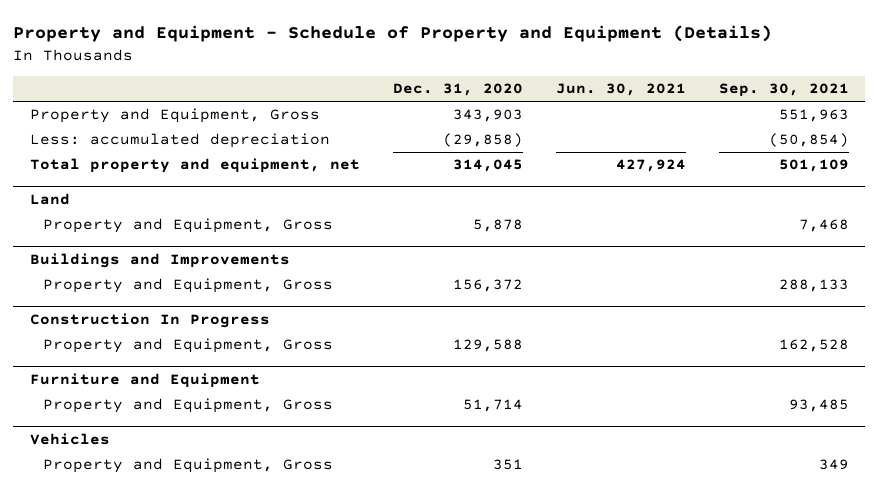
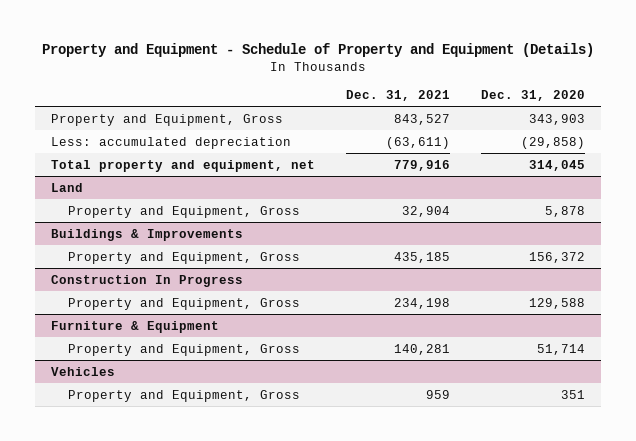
- | Dec. 31, 2020 | Jun. 30, 2021 | Sep. 30, 2021
+ | Dec. 31, 2021 | Dec. 31, 2020
- Buildings and Improvements
+ Buildings & Improvements
- Furniture and Equipment
+ Furniture & Equipment

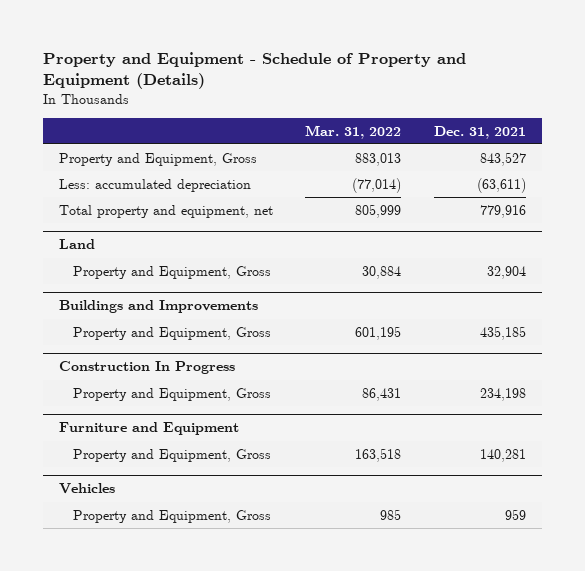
- | Dec. 31, 2021 | Dec. 31, 2020
+ | Mar. 31, 2022 | Dec. 31, 2021
- Buildings & Improvements
+ Buildings and Improvements
- Furniture & Equipment
+ Furniture and Equipment

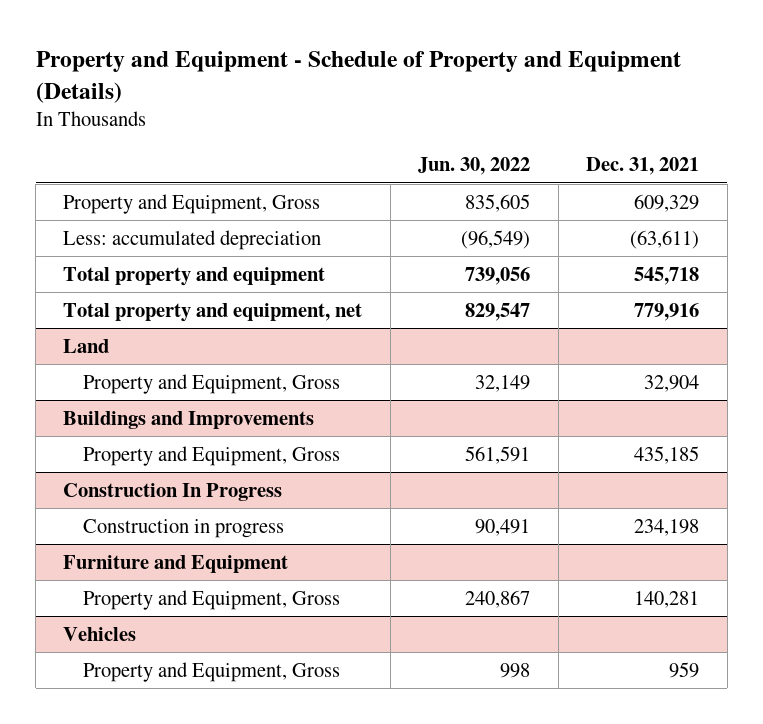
- | Mar. 31, 2022 | Dec. 31, 2021
+ | Jun. 30, 2022 | Dec. 31, 2021
- Property and Equipment, Gross | 883,013 | 843,527
+ Property and Equipment, Gross | 835,605 | 609,329
+ Total property and equipment | 739,056 | 545,718
@ Construction In Progress
- Property and Equipment, Gross | 86,431 | 234,198
+ Construction in progress | 90,491 | 234,198

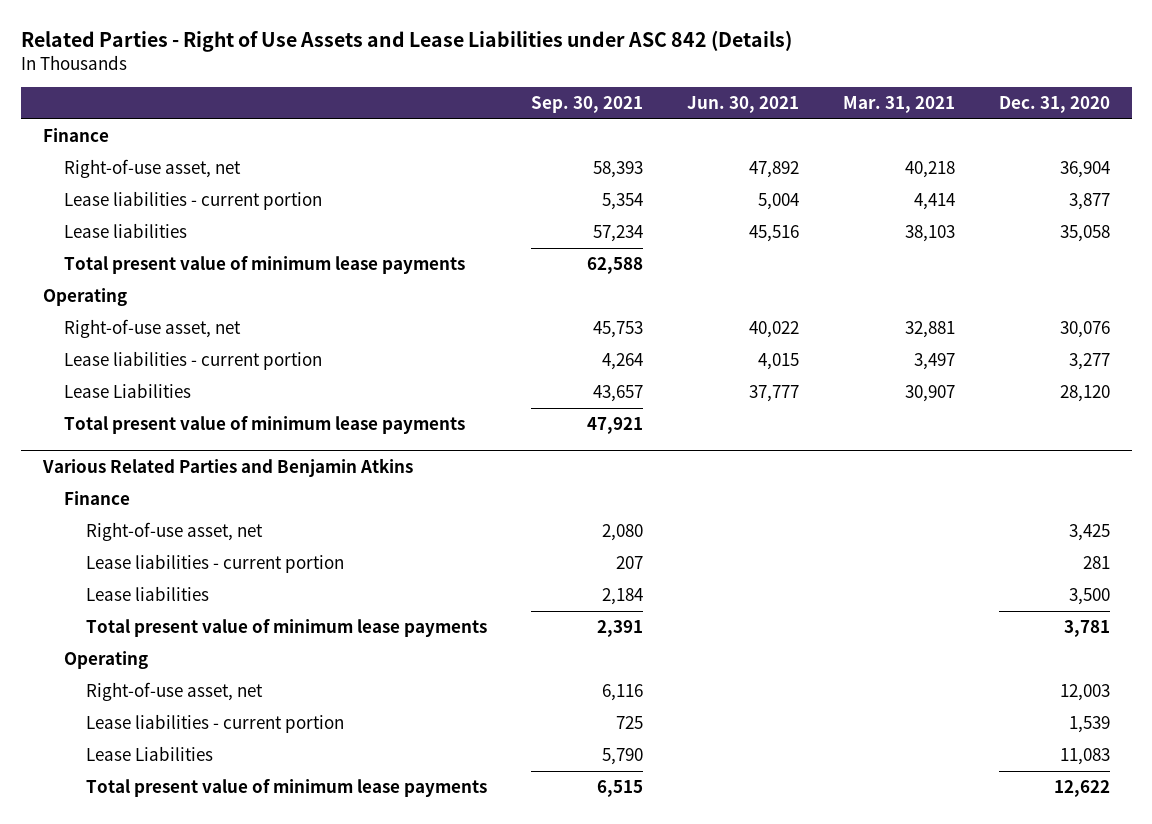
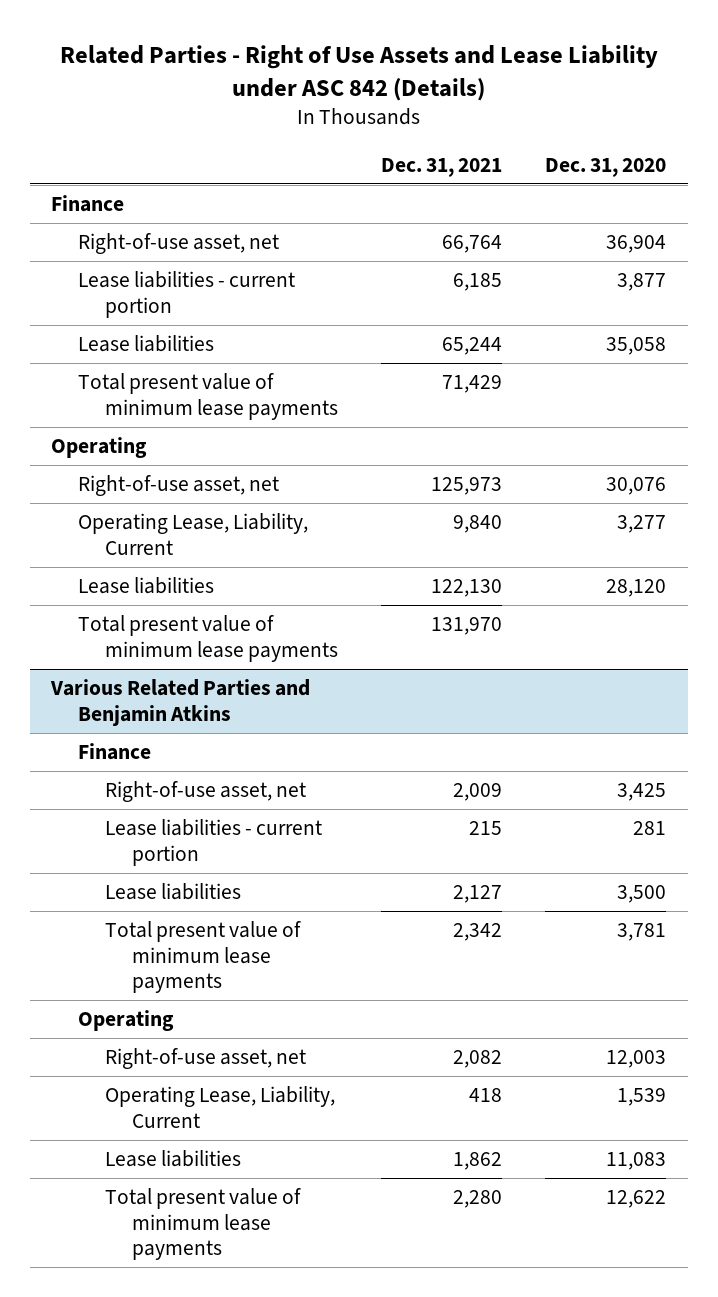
- Related Parties - Right of Use Assets and Lease Liabilities under ASC 842 (Details)
+ Related Parties - Right of Use Assets and Lease Liability under ASC 842 (Details)
- | Sep. 30, 2021 | Jun. 30, 2021 | Mar. 31, 2021 | Dec. 31, 2020
+ | Dec. 31, 2021 | Dec. 31, 2020
- Lease liabilities - current portion | 4,264 | 4,015 | 3,497 | 3,277
- Lease Liabilities | 43,657 | 37,777 | 30,907 | 28,120
+ Operating Lease, Liability, Current | 9,840 | 3,277
+ Lease liabilities | 122,130 | 28,120
@ Various Related Parties and Benjamin Atkins
- Lease liabilities - current portion | 725 | | | 1,539
- Lease Liabilities | 5,790 | | | 11,083
+ Operating Lease, Liability, Current | 418 | 1,539
+ Lease liabilities | 1,862 | 11,083

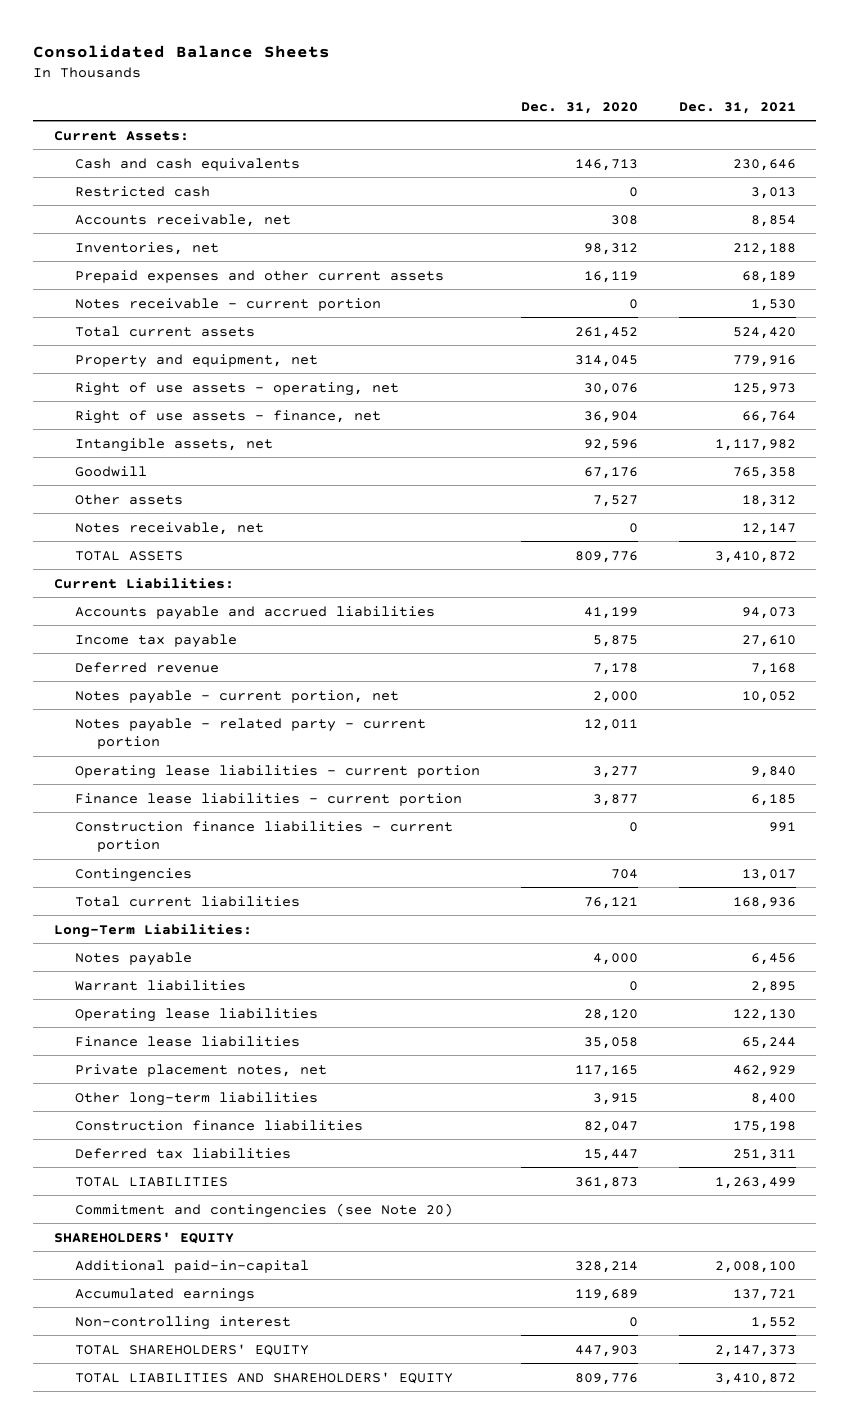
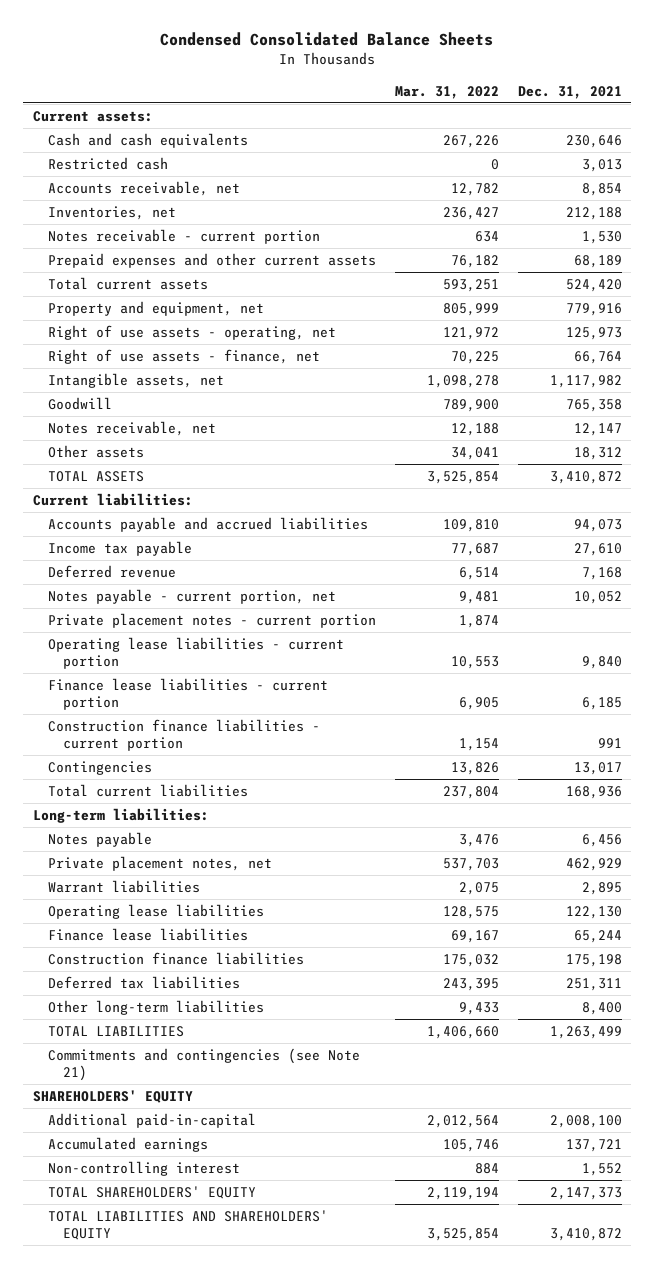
- Consolidated Balance Sheets
+ Condensed Consolidated Balance Sheets
- | Dec. 31, 2020 | Dec. 31, 2021
+ | Mar. 31, 2022 | Dec. 31, 2021
- Current Assets:
+ Current assets:
moved down: Prepaid expenses and other current assets | 76,182 | 68,189
moved down: Other assets | 34,041 | 18,312
- Current Liabilities:
+ Current liabilities:
- Notes payable - related party - current portion | 12,011 |
+ Private placement notes - current portion | 1,874 |
- Long-Term Liabilities:
+ Long-term liabilities:
moved up: Private placement notes, net | 537,703 | 462,929
moved down: Other long-term liabilities | 9,433 | 8,400
- Commitment and contingencies (see Note 20)
+ Commitments and contingencies (see Note 21)

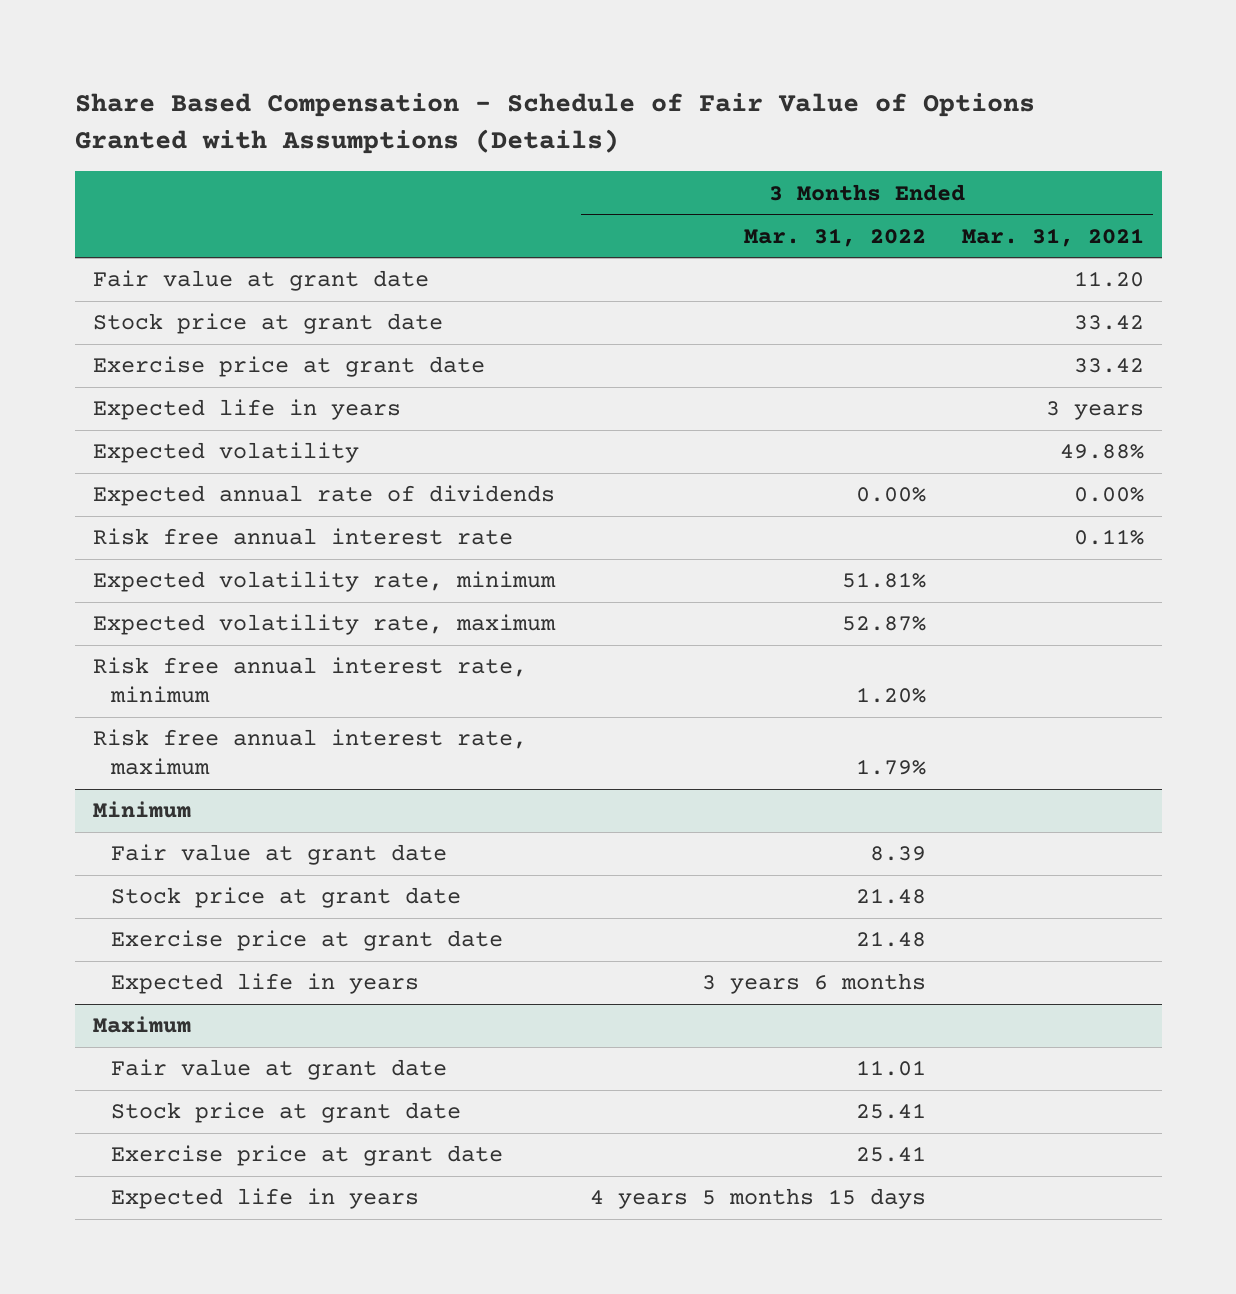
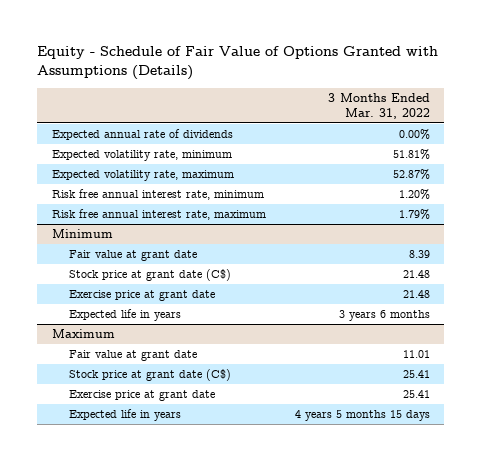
- Share Based Compensation - Schedule of Fair Value of Options Granted with Assumptions (Details)
+ Equity - Schedule of Fair Value of Options Granted with Assumptions (Details)
- | 3 Months Ended Mar. 31, 2022 | 3 Months Ended Mar. 31, 2021
+ | 3 Months Ended Mar. 31, 2022
- Fair value at grant date | | 11.20
- Stock price at grant date | | 33.42
- Exercise price at grant date | | 33.42
- Expected life in years | | 3 years
- Expected volatility | | 49.88%
- Risk free annual interest rate | | 0.11%
@ Minimum
- Stock price at grant date | 21.48 |
+ Stock price at grant date (C$) | 21.48
@ Maximum
- Stock price at grant date | 25.41 |
+ Stock price at grant date (C$) | 25.41

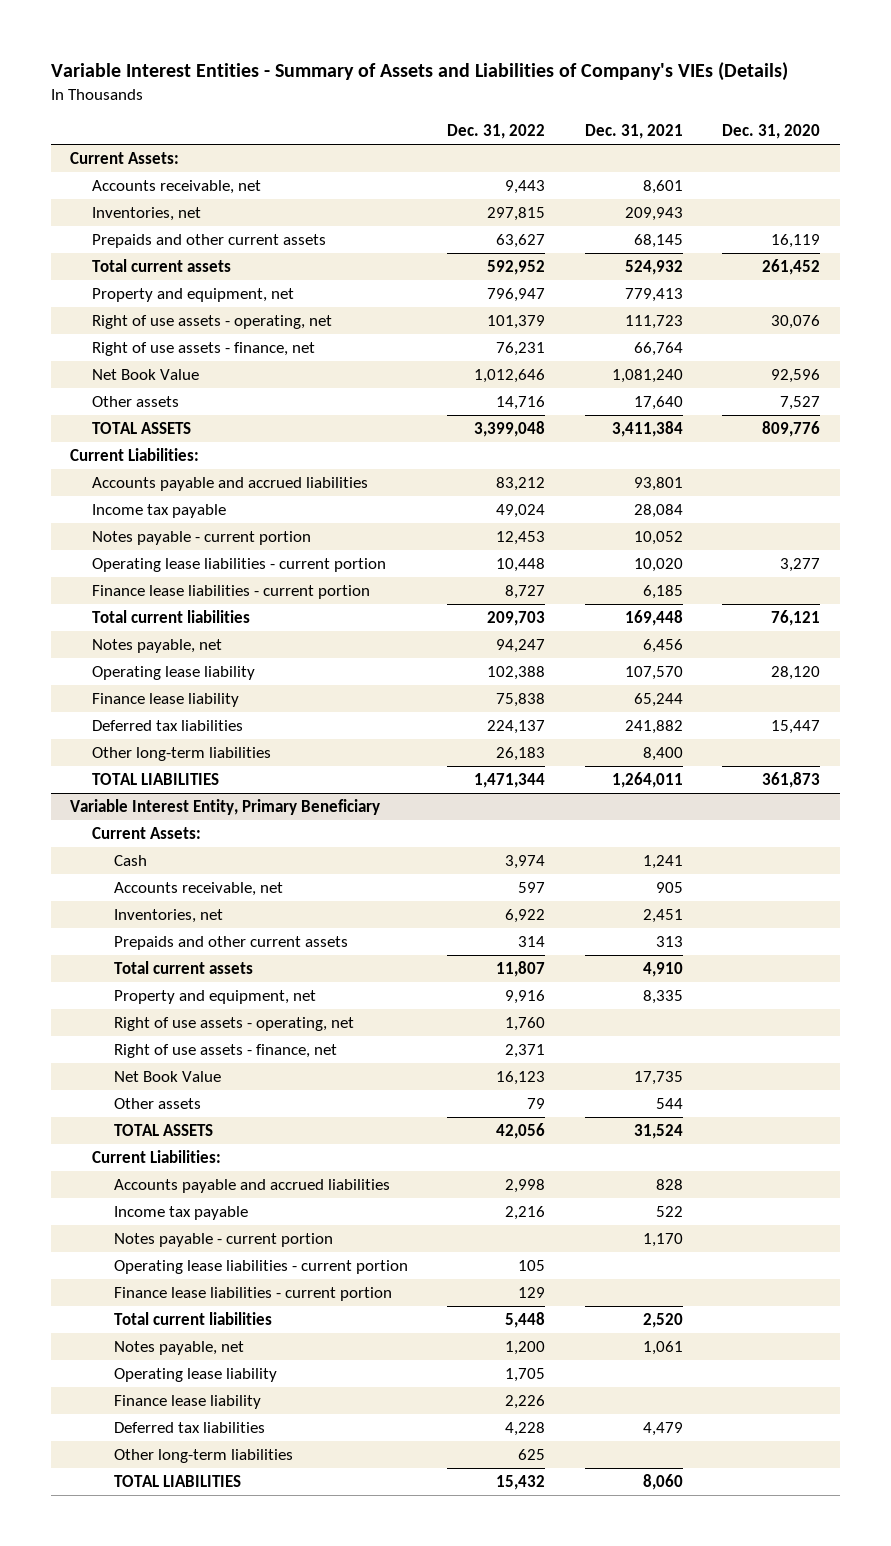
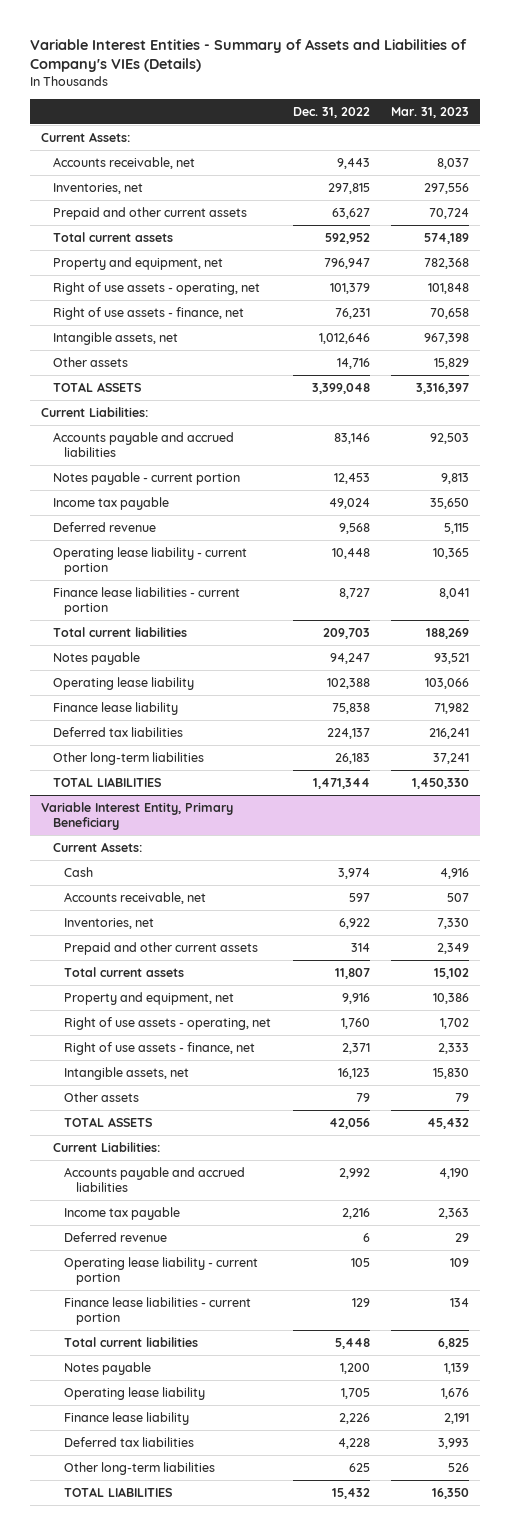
- | Dec. 31, 2022 | Dec. 31, 2021 | Dec. 31, 2020
+ | Dec. 31, 2022 | Mar. 31, 2023
- Prepaids and other current assets | 63,627 | 68,145 | 16,119
+ Prepaid and other current assets | 63,627 | 70,724
- Net Book Value | 1,012,646 | 1,081,240 | 92,596
+ Intangible assets, net | 1,012,646 | 967,398
- Accounts payable and accrued liabilities | 83,212 | 93,801 |
+ Accounts payable and accrued liabilities | 83,146 | 92,503
- Operating lease liabilities - current portion | 10,448 | 10,020 | 3,277
moved down: Income tax payable | 49,024 | 35,650
+ Deferred revenue | 9,568 | 5,115
+ Operating lease liability - current portion | 10,448 | 10,365
- Notes payable, net | 94,247 | 6,456 |
+ Notes payable | 94,247 | 93,521
@ Variable Interest Entity, Primary Beneficiary
- Prepaids and other current assets | 314 | 313 |
+ Prepaid and other current assets | 314 | 2,349
- Net Book Value | 16,123 | 17,735 |
+ Intangible assets, net | 16,123 | 15,830
- Accounts payable and accrued liabilities | 2,998 | 828 |
+ Accounts payable and accrued liabilities | 2,992 | 4,190
- Notes payable - current portion | | 1,170 |
- Operating lease liabilities - current portion | 105 | |
+ Deferred revenue | 6 | 29
+ Operating lease liability - current portion | 105 | 109
- Notes payable, net | 1,200 | 1,061 |
+ Notes payable | 1,200 | 1,139

